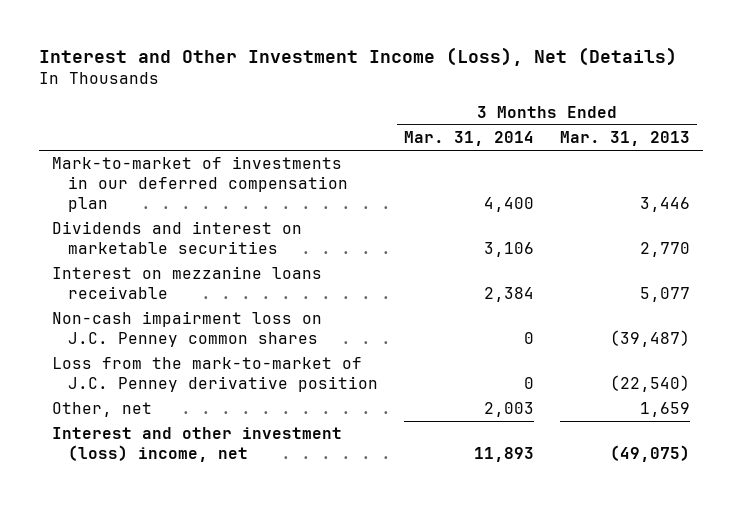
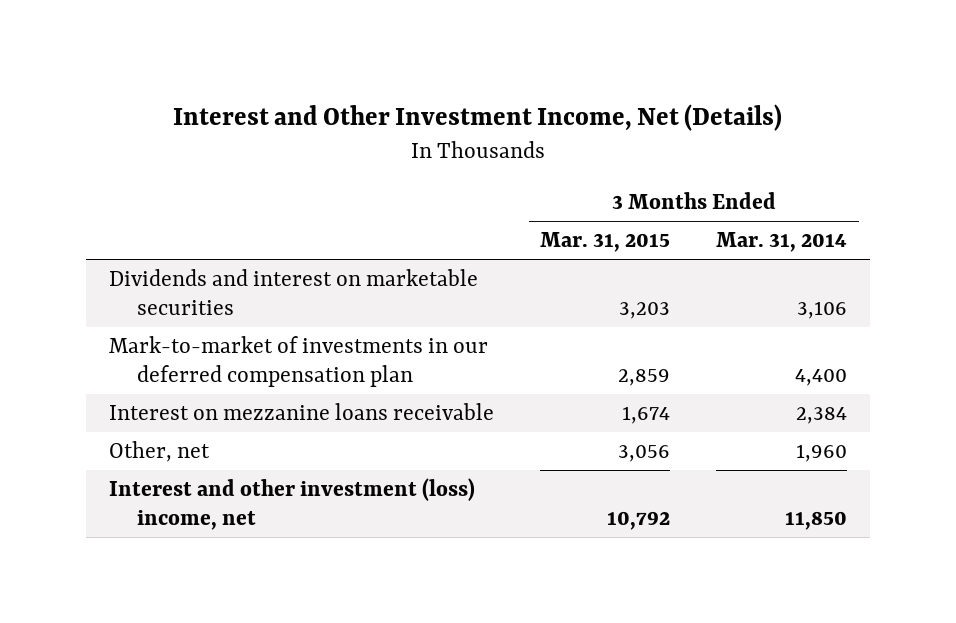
- Interest and Other Investment Income (Loss), Net (Details)
+ Interest and Other Investment Income, Net (Details)
- | 3 Months Ended Mar. 31, 2014 | 3 Months Ended Mar. 31, 2013
+ | 3 Months Ended Mar. 31, 2015 | 3 Months Ended Mar. 31, 2014
moved down: Mark-to-market of investments in our deferred compensation plan | 2,859 | 4,400
- Non-cash impairment loss on J.C. Penney common shares | 0 | (39,487)
- Loss from the mark-to-market of J.C. Penney derivative position | 0 | (22,540)
- Other, net | 2,003 | 1,659
- Interest and other investment (loss) income, net | 11,893 | (49,075)
+ Other, net | 3,056 | 1,960
+ Interest and other investment (loss) income, net | 10,792 | 11,850

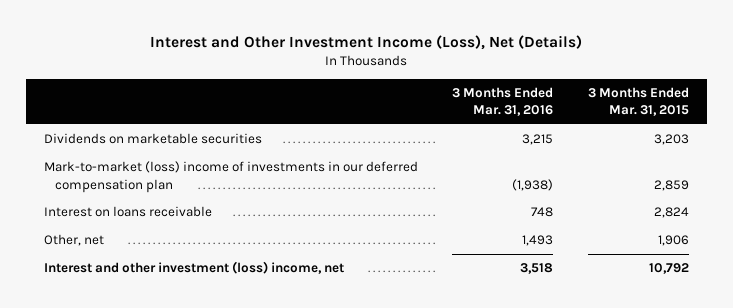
- Interest and Other Investment Income, Net (Details)
+ Interest and Other Investment Income (Loss), Net (Details)
- | 3 Months Ended Mar. 31, 2015 | 3 Months Ended Mar. 31, 2014
+ | 3 Months Ended Mar. 31, 2016 | 3 Months Ended Mar. 31, 2015
- Dividends and interest on marketable securities | 3,203 | 3,106
- Mark-to-market of investments in our deferred compensation plan | 2,859 | 4,400
- Interest on mezzanine loans receivable | 1,674 | 2,384
- Other, net | 3,056 | 1,960
+ Dividends on marketable securities | 3,215 | 3,203
+ Mark-to-market (loss) income of investments in our deferred compensation plan | (1,938) | 2,859
+ Interest on loans receivable | 748 | 2,824
+ Other, net | 1,493 | 1,906

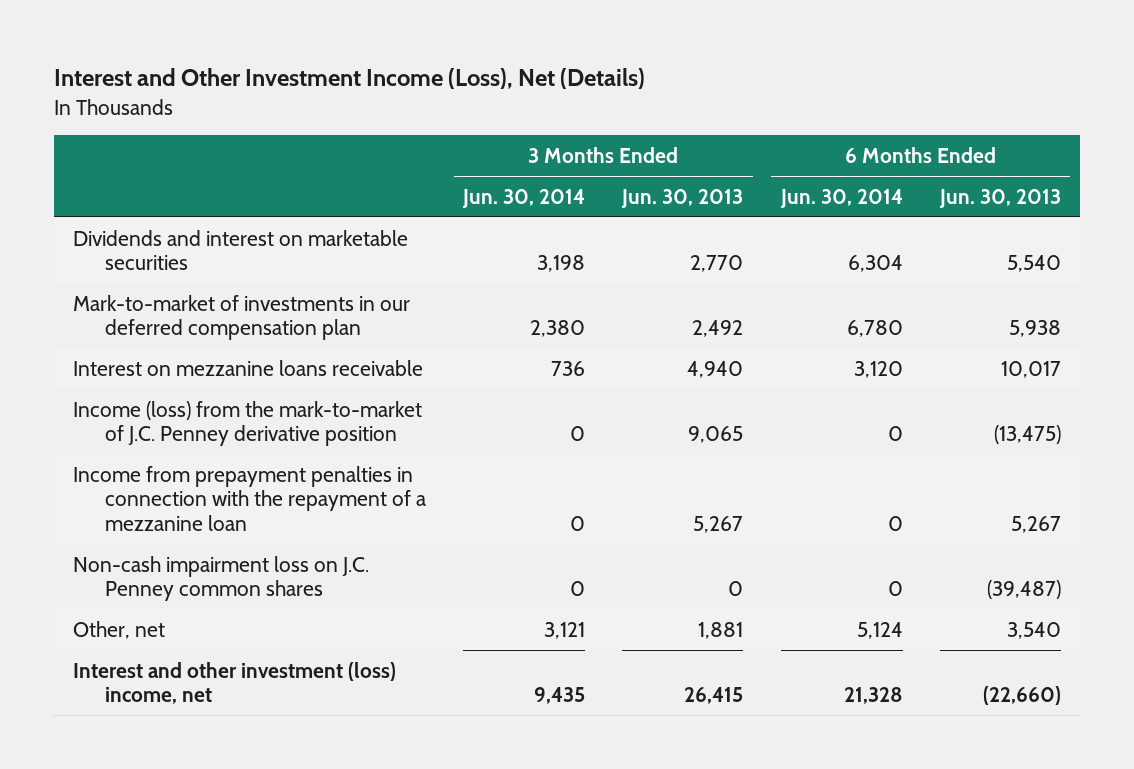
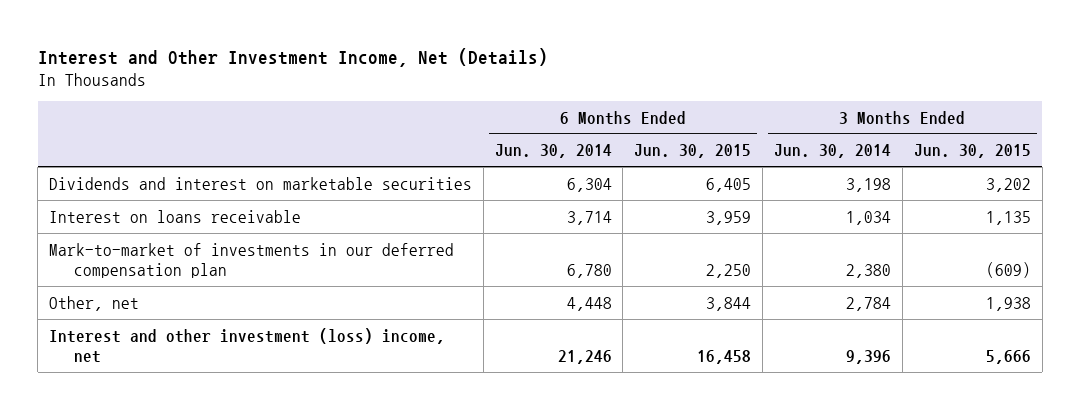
- Interest and Other Investment Income (Loss), Net (Details)
+ Interest and Other Investment Income, Net (Details)
- | 3 Months Ended Jun. 30, 2014 | 3 Months Ended Jun. 30, 2013 | 6 Months Ended Jun. 30, 2014 | 6 Months Ended Jun. 30, 2013
+ | 6 Months Ended Jun. 30, 2014 | 6 Months Ended Jun. 30, 2015 | 3 Months Ended Jun. 30, 2014 | 3 Months Ended Jun. 30, 2015
+ Interest on loans receivable | 3,714 | 3,959 | 1,034 | 1,135
- Interest on mezzanine loans receivable | 736 | 4,940 | 3,120 | 10,017
- Income (loss) from the mark-to-market of J.C. Penney derivative position | 0 | 9,065 | 0 | (13,475)
- Income from prepayment penalties in connection with the repayment of a mezzanine loan | 0 | 5,267 | 0 | 5,267
- Non-cash impairment loss on J.C. Penney common shares | 0 | 0 | 0 | (39,487)
- Other, net | 3,121 | 1,881 | 5,124 | 3,540
- Interest and other investment (loss) income, net | 9,435 | 26,415 | 21,328 | (22,660)
+ Other, net | 4,448 | 3,844 | 2,784 | 1,938
+ Interest and other investment (loss) income, net | 21,246 | 16,458 | 9,396 | 5,666

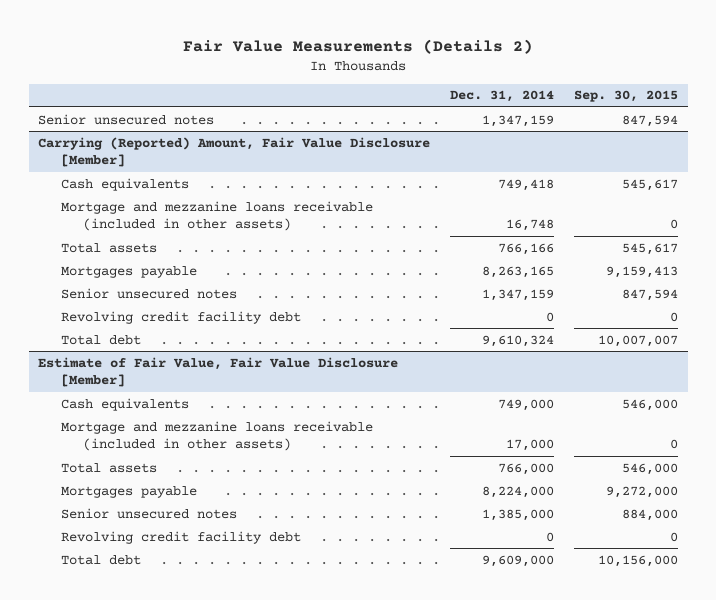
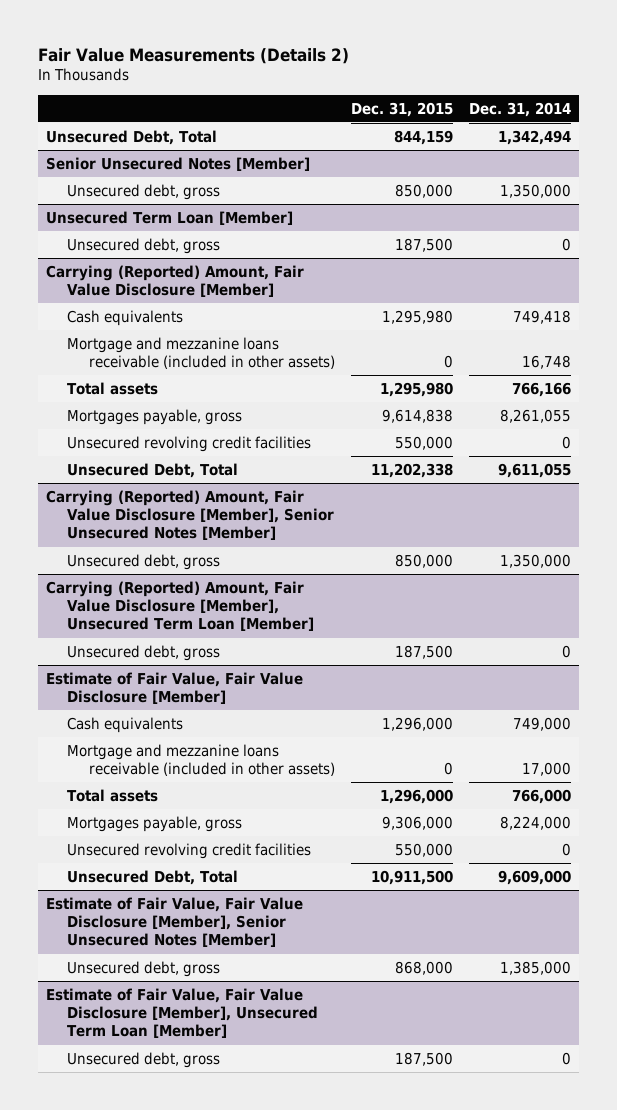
- | Dec. 31, 2014 | Sep. 30, 2015
+ | Dec. 31, 2015 | Dec. 31, 2014
- Senior unsecured notes | 1,347,159 | 847,594
+ Unsecured Debt, Total | 844,159 | 1,342,494
+ Senior Unsecured Notes [Member]
+ Unsecured debt, gross | 850,000 | 1,350,000
+ Unsecured Term Loan [Member]
+ Unsecured debt, gross | 187,500 | 0
@ Carrying (Reported) Amount, Fair Value Disclosure [Member]
- Mortgages payable | 8,263,165 | 9,159,413
- Senior unsecured notes | 1,347,159 | 847,594
- Revolving credit facility debt | 0 | 0
- Total debt | 9,610,324 | 10,007,007
+ Mortgages payable, gross | 9,614,838 | 8,261,055
+ Unsecured revolving credit facilities | 550,000 | 0
+ Unsecured Debt, Total | 11,202,338 | 9,611,055
+ Carrying (Reported) Amount, Fair Value Disclosure [Member], Senior Unsecured Notes [Member]
+ Unsecured debt, gross | 850,000 | 1,350,000
+ Carrying (Reported) Amount, Fair Value Disclosure [Member], Unsecured Term Loan [Member]
+ Unsecured debt, gross | 187,500 | 0
@ Estimate of Fair Value, Fair Value Disclosure [Member]
- Mortgages payable | 8,224,000 | 9,272,000
- Senior unsecured notes | 1,385,000 | 884,000
- Revolving credit facility debt | 0 | 0
- Total debt | 9,609,000 | 10,156,000
+ Mortgages payable, gross | 9,306,000 | 8,224,000
+ Unsecured revolving credit facilities | 550,000 | 0
+ Unsecured Debt, Total | 10,911,500 | 9,609,000
+ Estimate of Fair Value, Fair Value Disclosure [Member], Senior Unsecured Notes [Member]
+ Unsecured debt, gross | 868,000 | 1,385,000
+ Estimate of Fair Value, Fair Value Disclosure [Member], Unsecured Term Loan [Member]
+ Unsecured debt, gross | 187,500 | 0

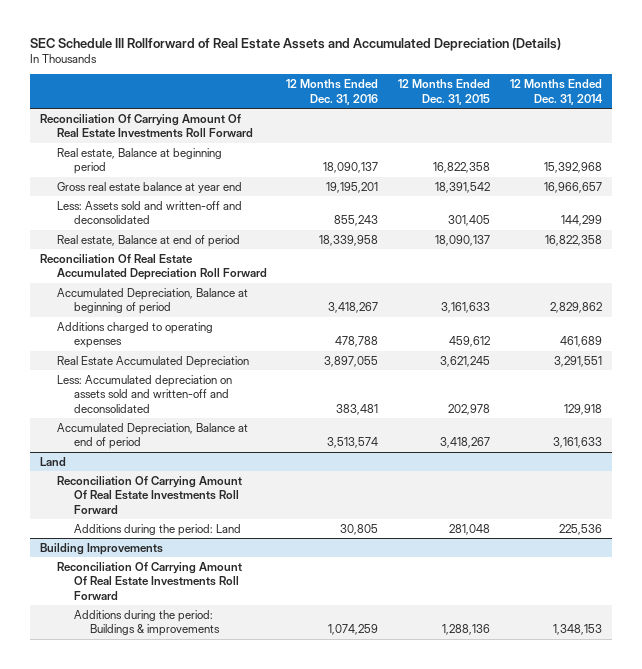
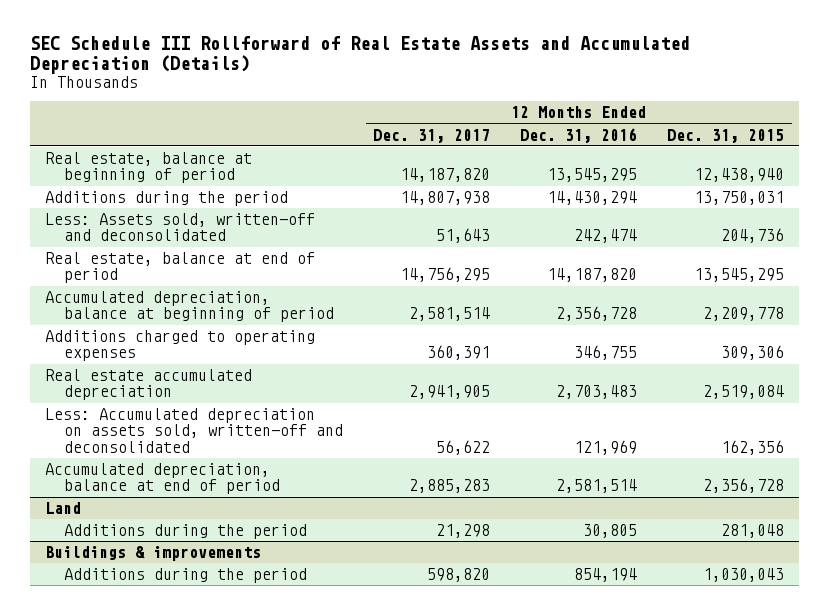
- | 12 Months Ended Dec. 31, 2016 | 12 Months Ended Dec. 31, 2015 | 12 Months Ended Dec. 31, 2014
+ | 12 Months Ended Dec. 31, 2017 | 12 Months Ended Dec. 31, 2016 | 12 Months Ended Dec. 31, 2015
- Reconciliation Of Carrying Amount Of Real Estate Investments Roll Forward
- Real estate, Balance at beginning period | 18,090,137 | 16,822,358 | 15,392,968
- Gross real estate balance at year end | 19,195,201 | 18,391,542 | 16,966,657
- Less: Assets sold and written-off and deconsolidated | 855,243 | 301,405 | 144,299
- Real estate, Balance at end of period | 18,339,958 | 18,090,137 | 16,822,358
- Reconciliation Of Real Estate Accumulated Depreciation Roll Forward
- Accumulated Depreciation, Balance at beginning of period | 3,418,267 | 3,161,633 | 2,829,862
- Additions charged to operating expenses | 478,788 | 459,612 | 461,689
- Real Estate Accumulated Depreciation | 3,897,055 | 3,621,245 | 3,291,551
- Less: Accumulated depreciation on assets sold and written-off and deconsolidated | 383,481 | 202,978 | 129,918
- Accumulated Depreciation, Balance at end of period | 3,513,574 | 3,418,267 | 3,161,633
+ Real estate, balance at beginning of period | 14,187,820 | 13,545,295 | 12,438,940
+ Additions during the period | 14,807,938 | 14,430,294 | 13,750,031
+ Less: Assets sold, written-off and deconsolidated | 51,643 | 242,474 | 204,736
+ Real estate, balance at end of period | 14,756,295 | 14,187,820 | 13,545,295
+ Accumulated depreciation, balance at beginning of period | 2,581,514 | 2,356,728 | 2,209,778
+ Additions charged to operating expenses | 360,391 | 346,755 | 309,306
+ Real estate accumulated depreciation | 2,941,905 | 2,703,483 | 2,519,084
+ Less: Accumulated depreciation on assets sold, written-off and deconsolidated | 56,622 | 121,969 | 162,356
+ Accumulated depreciation, balance at end of period | 2,885,283 | 2,581,514 | 2,356,728
@ Land
- Reconciliation Of Carrying Amount Of Real Estate Investments Roll Forward
- Additions during the period: Land | 30,805 | 281,048 | 225,536
- Building Improvements
- Reconciliation Of Carrying Amount Of Real Estate Investments Roll Forward
- Additions during the period: Buildings & improvements | 1,074,259 | 1,288,136 | 1,348,153
@ Land
+ Additions during the period | 21,298 | 30,805 | 281,048
+ Buildings & improvements
+ Additions during the period | 598,820 | 854,194 | 1,030,043

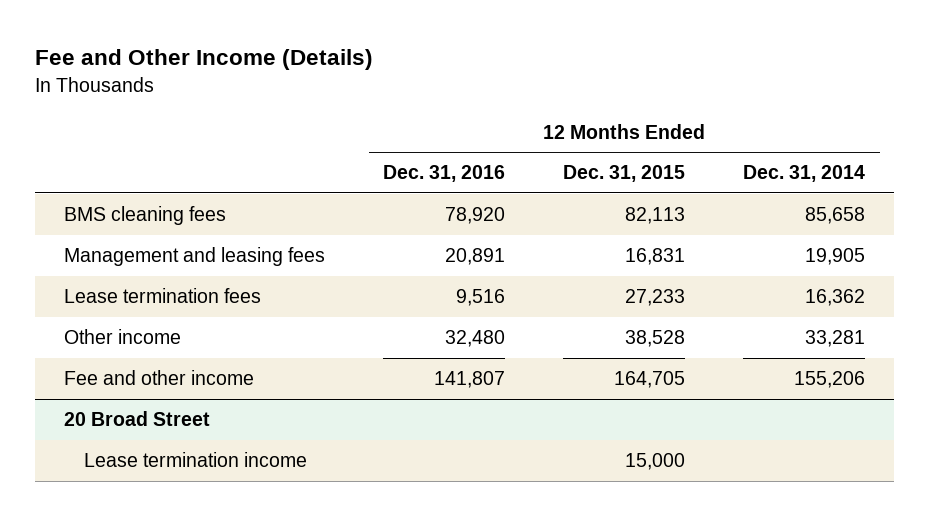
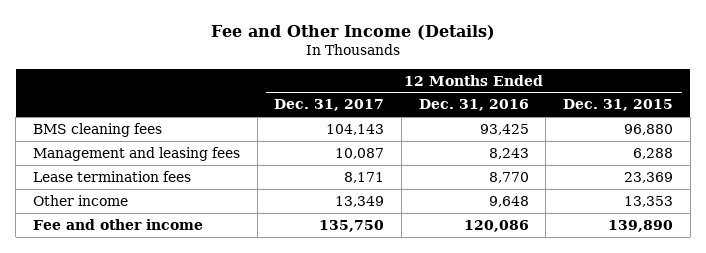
- | 12 Months Ended Dec. 31, 2016 | 12 Months Ended Dec. 31, 2015 | 12 Months Ended Dec. 31, 2014
+ | 12 Months Ended Dec. 31, 2017 | 12 Months Ended Dec. 31, 2016 | 12 Months Ended Dec. 31, 2015
- BMS cleaning fees | 78,920 | 82,113 | 85,658
- Management and leasing fees | 20,891 | 16,831 | 19,905
- Lease termination fees | 9,516 | 27,233 | 16,362
- Other income | 32,480 | 38,528 | 33,281
- Fee and other income | 141,807 | 164,705 | 155,206
- 20 Broad Street
- Lease termination income | | 15,000 |
+ BMS cleaning fees | 104,143 | 93,425 | 96,880
+ Management and leasing fees | 10,087 | 8,243 | 6,288
+ Lease termination fees | 8,171 | 8,770 | 23,369
+ Other income | 13,349 | 9,648 | 13,353
+ Fee and other income | 135,750 | 120,086 | 139,890

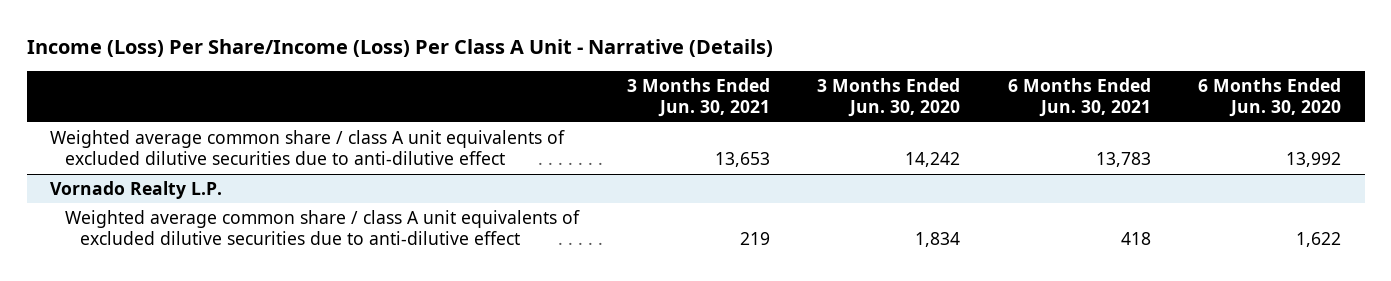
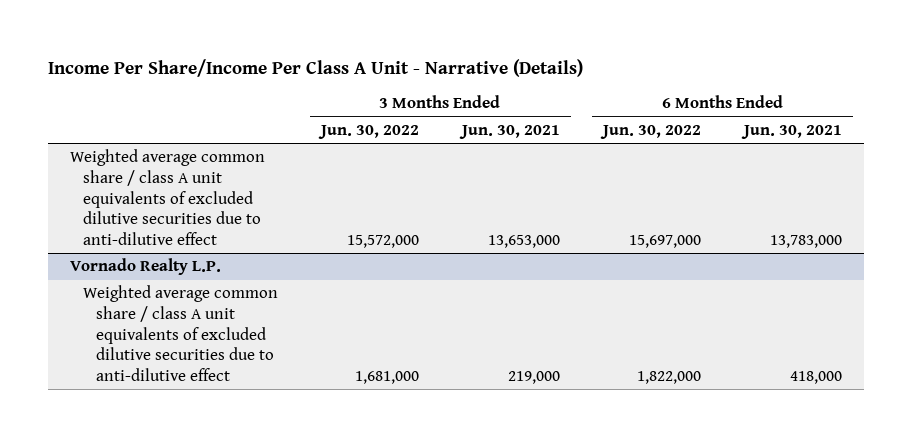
- Income (Loss) Per Share/Income (Loss) Per Class A Unit - Narrative (Details)
+ Income Per Share/Income Per Class A Unit - Narrative (Details)
- | 3 Months Ended Jun. 30, 2021 | 3 Months Ended Jun. 30, 2020 | 6 Months Ended Jun. 30, 2021 | 6 Months Ended Jun. 30, 2020
+ | 3 Months Ended Jun. 30, 2022 | 3 Months Ended Jun. 30, 2021 | 6 Months Ended Jun. 30, 2022 | 6 Months Ended Jun. 30, 2021
- Weighted average common share / class A unit equivalents of excluded dilutive securities due to anti-dilutive effect | 13,653 | 14,242 | 13,783 | 13,992
+ Weighted average common share / class A unit equivalents of excluded dilutive securities due to anti-dilutive effect | 15,572,000 | 13,653,000 | 15,697,000 | 13,783,000
@ Vornado Realty L.P.
- Weighted average common share / class A unit equivalents of excluded dilutive securities due to anti-dilutive effect | 219 | 1,834 | 418 | 1,622
+ Weighted average common share / class A unit equivalents of excluded dilutive securities due to anti-dilutive effect | 1,681,000 | 219,000 | 1,822,000 | 418,000

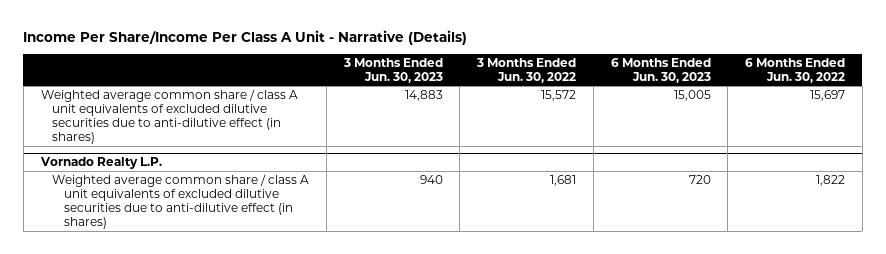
- | 3 Months Ended Jun. 30, 2022 | 3 Months Ended Jun. 30, 2021 | 6 Months Ended Jun. 30, 2022 | 6 Months Ended Jun. 30, 2021
+ | 3 Months Ended Jun. 30, 2023 | 3 Months Ended Jun. 30, 2022 | 6 Months Ended Jun. 30, 2023 | 6 Months Ended Jun. 30, 2022
- Weighted average common share / class A unit equivalents of excluded dilutive securities due to anti-dilutive effect | 15,572,000 | 13,653,000 | 15,697,000 | 13,783,000
+ Weighted average common share / class A unit equivalents of excluded dilutive securities due to anti-dilutive effect (in shares) | 14,883 | 15,572 | 15,005 | 15,697
@ Vornado Realty L.P.
- Weighted average common share / class A unit equivalents of excluded dilutive securities due to anti-dilutive effect | 1,681,000 | 219,000 | 1,822,000 | 418,000
+ Weighted average common share / class A unit equivalents of excluded dilutive securities due to anti-dilutive effect (in shares) | 940 | 1,681 | 720 | 1,822

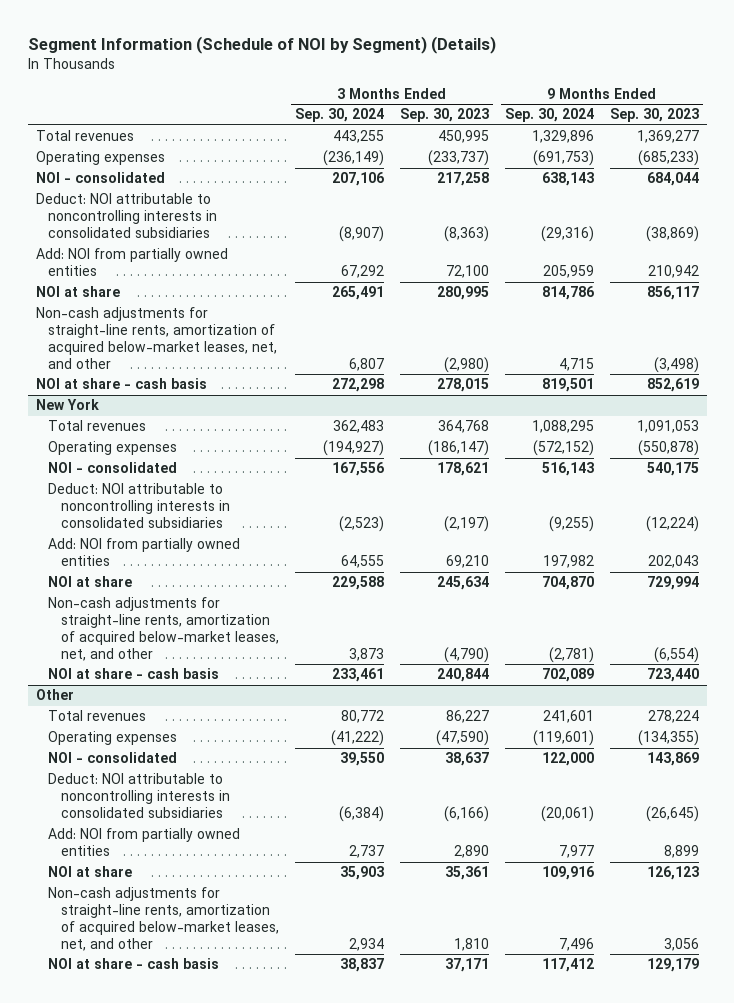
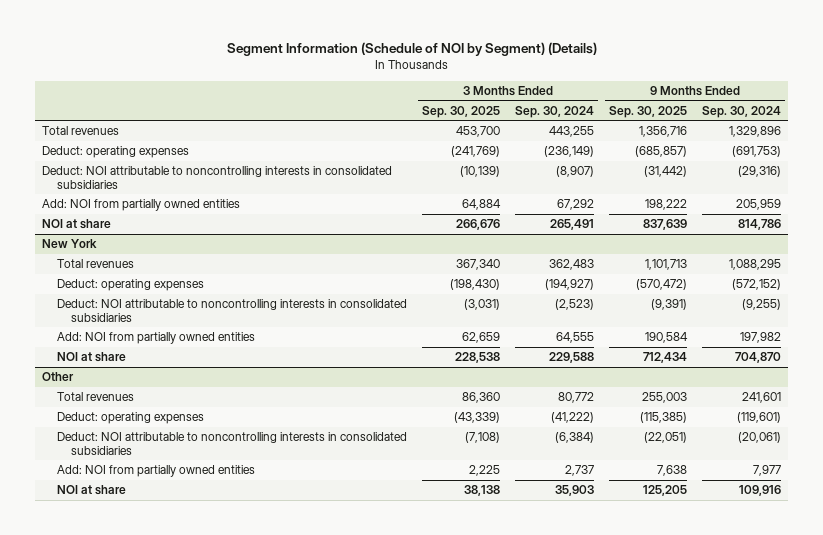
- | 3 Months Ended Sep. 30, 2024 | 3 Months Ended Sep. 30, 2023 | 9 Months Ended Sep. 30, 2024 | 9 Months Ended Sep. 30, 2023
+ | 3 Months Ended Sep. 30, 2025 | 3 Months Ended Sep. 30, 2024 | 9 Months Ended Sep. 30, 2025 | 9 Months Ended Sep. 30, 2024
- Operating expenses | (236,149) | (233,737) | (691,753) | (685,233)
- NOI - consolidated | 207,106 | 217,258 | 638,143 | 684,044
+ Deduct: operating expenses | (241,769) | (236,149) | (685,857) | (691,753)
- Non-cash adjustments for straight-line rents, amortization of acquired below-market leases, net, and other | 6,807 | (2,980) | 4,715 | (3,498)
- NOI at share - cash basis | 272,298 | 278,015 | 819,501 | 852,619
@ New York
- Operating expenses | (194,927) | (186,147) | (572,152) | (550,878)
- NOI - consolidated | 167,556 | 178,621 | 516,143 | 540,175
+ Deduct: operating expenses | (198,430) | (194,927) | (570,472) | (572,152)
- Non-cash adjustments for straight-line rents, amortization of acquired below-market leases, net, and other | 3,873 | (4,790) | (2,781) | (6,554)
- NOI at share - cash basis | 233,461 | 240,844 | 702,089 | 723,440
@ Other
- Operating expenses | (41,222) | (47,590) | (119,601) | (134,355)
- NOI - consolidated | 39,550 | 38,637 | 122,000 | 143,869
+ Deduct: operating expenses | (43,339) | (41,222) | (115,385) | (119,601)
- Non-cash adjustments for straight-line rents, amortization of acquired below-market leases, net, and other | 2,934 | 1,810 | 7,496 | 3,056
- NOI at share - cash basis | 38,837 | 37,171 | 117,412 | 129,179

